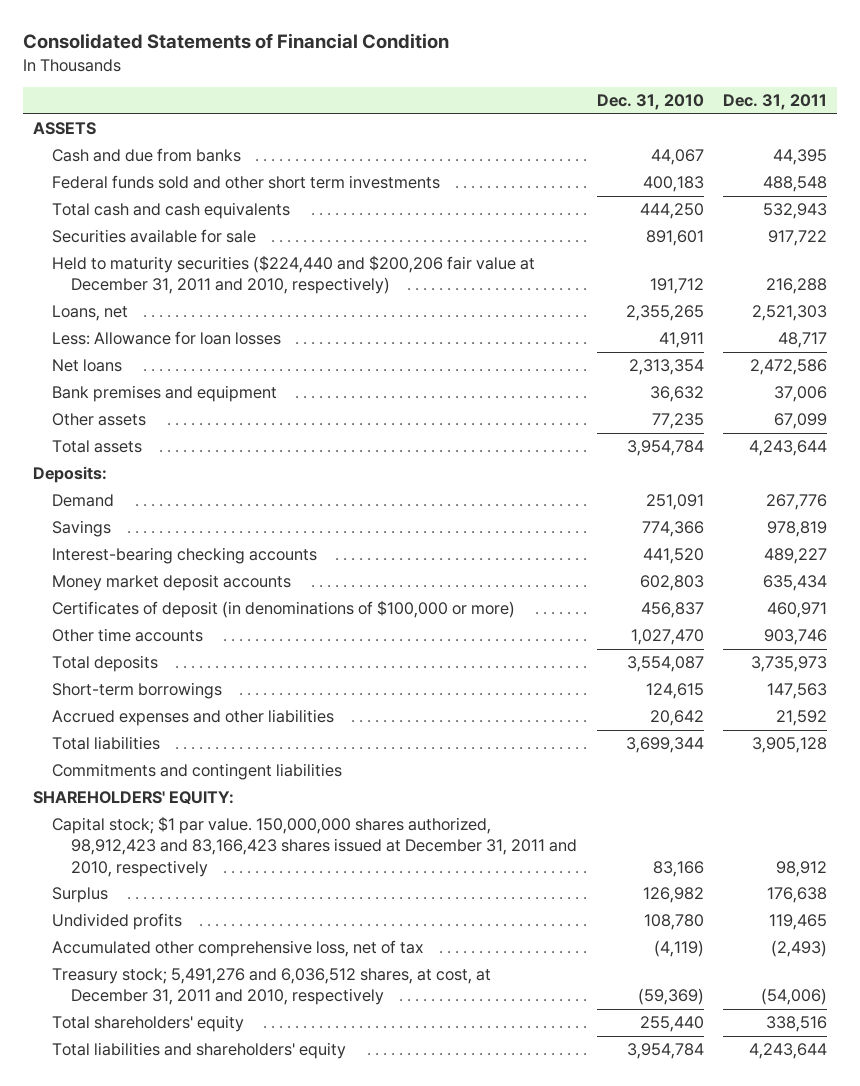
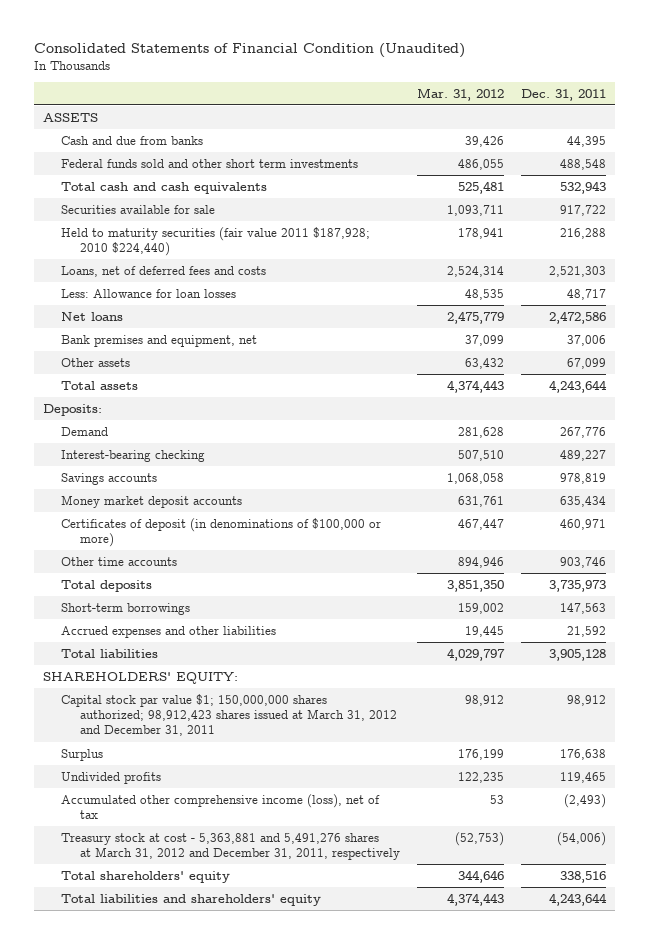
- Consolidated Statements of Financial Condition
+ Consolidated Statements of Financial Condition (Unaudited)
- | Dec. 31, 2010 | Dec. 31, 2011
+ | Mar. 31, 2012 | Dec. 31, 2011
- Held to maturity securities ($224,440 and $200,206 fair value at December 31, 2011 and 2010, respectively) | 191,712 | 216,288
- Loans, net | 2,355,265 | 2,521,303
+ Held to maturity securities (fair value 2011 $187,928; 2010 $224,440) | 178,941 | 216,288
+ Loans, net of deferred fees and costs | 2,524,314 | 2,521,303
- Bank premises and equipment | 36,632 | 37,006
+ Bank premises and equipment, net | 37,099 | 37,006
- Savings | 774,366 | 978,819
- Interest-bearing checking accounts | 441,520 | 489,227
+ Interest-bearing checking | 507,510 | 489,227
+ Savings accounts | 1,068,058 | 978,819
- Commitments and contingent liabilities
- Capital stock; $1 par value. 150,000,000 shares authorized, 98,912,423 and 83,166,423 shares issued at December 31, 2011 and 2010, respectively | 83,166 | 98,912
+ Capital stock par value $1; 150,000,000 shares authorized; 98,912,423 shares issued at March 31, 2012 and December 31, 2011 | 98,912 | 98,912
- Accumulated other comprehensive loss, net of tax | (4,119) | (2,493)
- Treasury stock; 5,491,276 and 6,036,512 shares, at cost, at December 31, 2011 and 2010, respectively | (59,369) | (54,006)
+ Accumulated other comprehensive income (loss), net of tax | 53 | (2,493)
+ Treasury stock at cost - 5,363,881 and 5,491,276 shares at March 31, 2012 and December 31, 2011, respectively | (52,753) | (54,006)

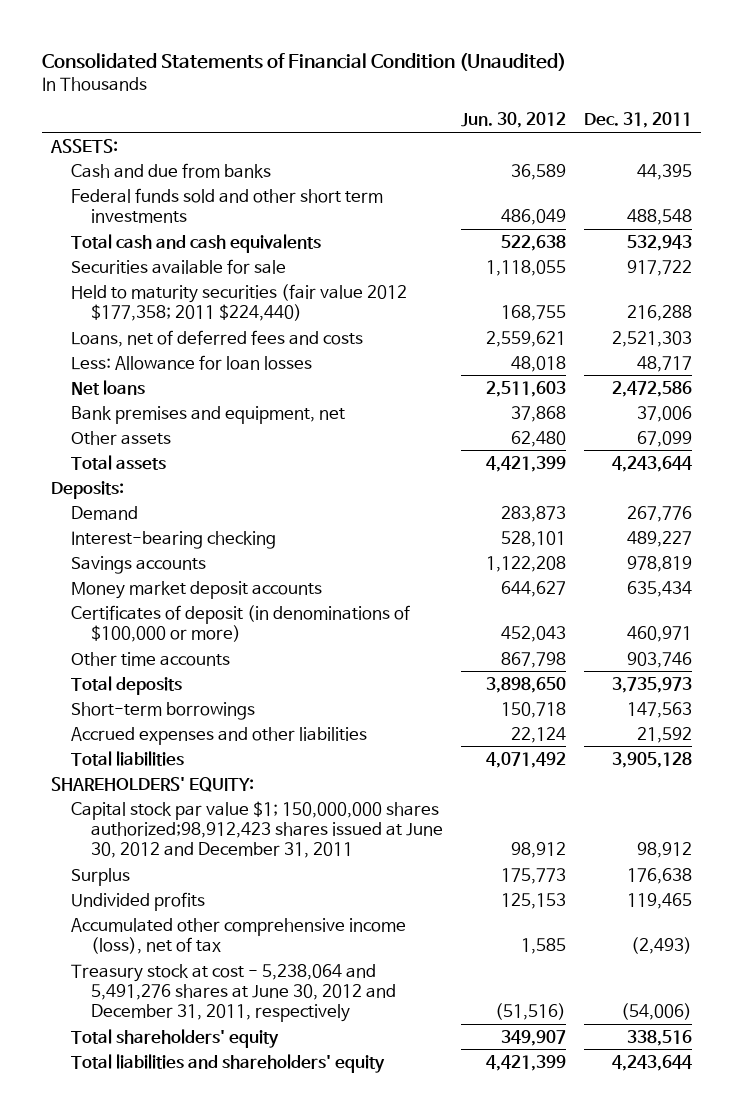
- | Mar. 31, 2012 | Dec. 31, 2011
+ | Jun. 30, 2012 | Dec. 31, 2011
- ASSETS
+ ASSETS:
- Held to maturity securities (fair value 2011 $187,928; 2010 $224,440) | 178,941 | 216,288
+ Held to maturity securities (fair value 2012 $177,358; 2011 $224,440) | 168,755 | 216,288
- Capital stock par value $1; 150,000,000 shares authorized; 98,912,423 shares issued at March 31, 2012 and December 31, 2011 | 98,912 | 98,912
+ Capital stock par value $1; 150,000,000 shares authorized;98,912,423 shares issued at June 30, 2012 and December 31, 2011 | 98,912 | 98,912
- Treasury stock at cost - 5,363,881 and 5,491,276 shares at March 31, 2012 and December 31, 2011, respectively | (52,753) | (54,006)
+ Treasury stock at cost - 5,238,064 and 5,491,276 shares at June 30, 2012 and December 31, 2011, respectively | (51,516) | (54,006)

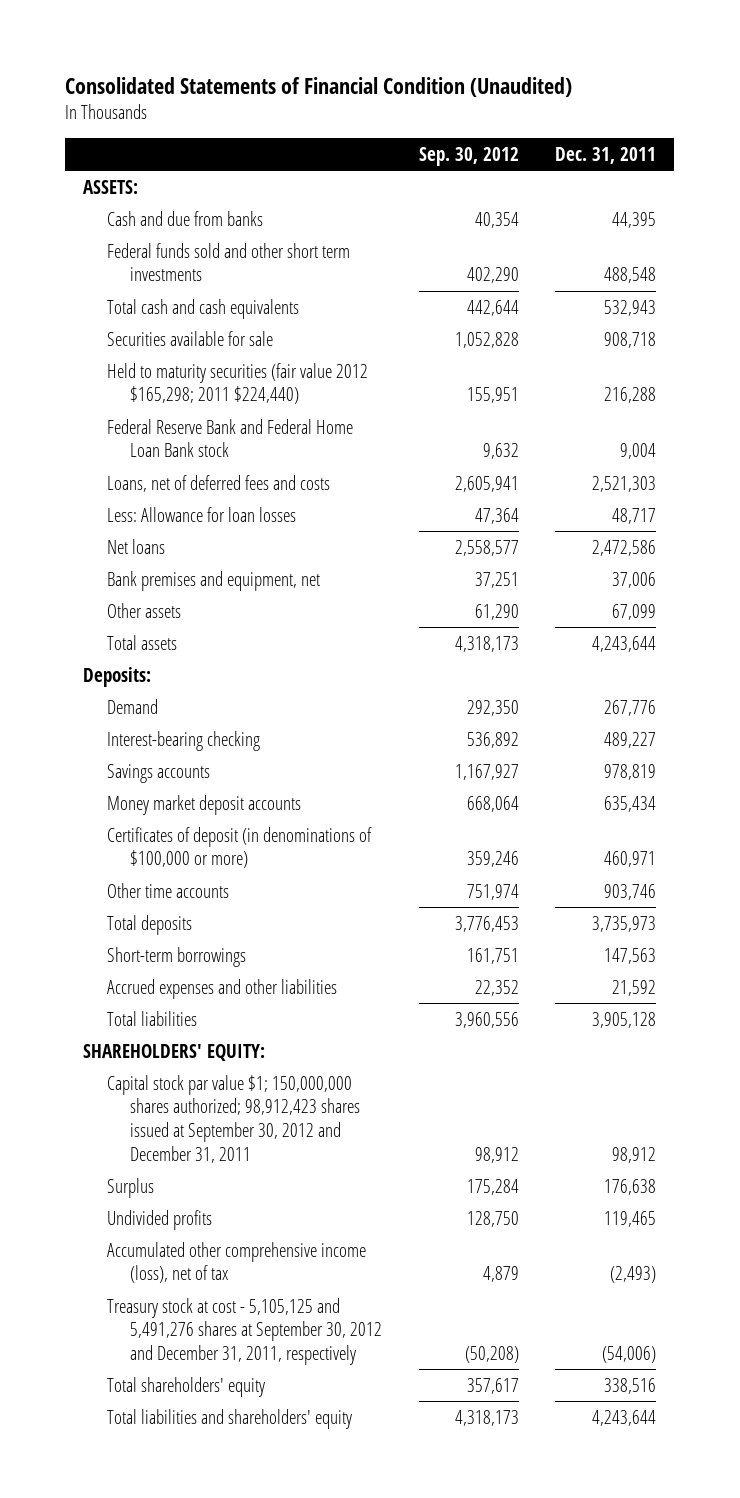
- | Jun. 30, 2012 | Dec. 31, 2011
+ | Sep. 30, 2012 | Dec. 31, 2011
- Securities available for sale | 1,118,055 | 917,722
- Held to maturity securities (fair value 2012 $177,358; 2011 $224,440) | 168,755 | 216,288
+ Securities available for sale | 1,052,828 | 908,718
+ Held to maturity securities (fair value 2012 $165,298; 2011 $224,440) | 155,951 | 216,288
+ Federal Reserve Bank and Federal Home Loan Bank stock | 9,632 | 9,004
- Capital stock par value $1; 150,000,000 shares authorized;98,912,423 shares issued at June 30, 2012 and December 31, 2011 | 98,912 | 98,912
+ Capital stock par value $1; 150,000,000 shares authorized; 98,912,423 shares issued at September 30, 2012 and December 31, 2011 | 98,912 | 98,912
- Treasury stock at cost - 5,238,064 and 5,491,276 shares at June 30, 2012 and December 31, 2011, respectively | (51,516) | (54,006)
+ Treasury stock at cost - 5,105,125 and 5,491,276 shares at September 30, 2012 and December 31, 2011, respectively | (50,208) | (54,006)

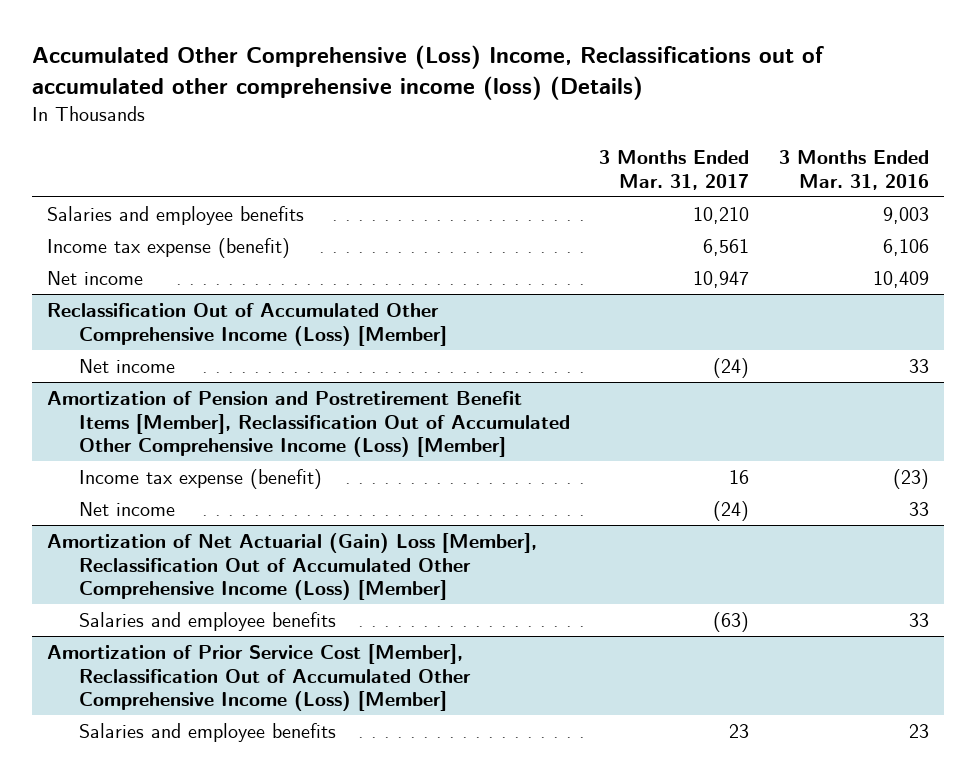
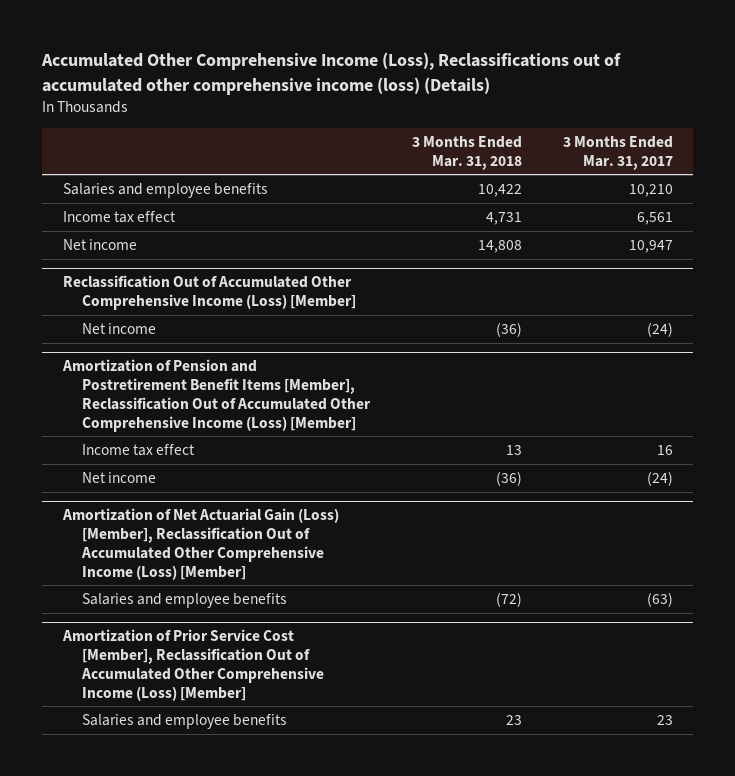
- Accumulated Other Comprehensive (Loss) Income, Reclassifications out of accumulated other comprehensive income (loss) (Details)
+ Accumulated Other Comprehensive Income (Loss), Reclassifications out of accumulated other comprehensive income (loss) (Details)
- | 3 Months Ended Mar. 31, 2017 | 3 Months Ended Mar. 31, 2016
+ | 3 Months Ended Mar. 31, 2018 | 3 Months Ended Mar. 31, 2017
- Income tax expense (benefit) | 6,561 | 6,106
+ Income tax effect | 4,731 | 6,561
@ Amortization of Pension and Postretirement Benefit Items [Member], Reclassification Out of Accumulated Other Comprehensive Income (Loss) [Member]
- Income tax expense (benefit) | 16 | (23)
+ Income tax effect | 13 | 16
- Amortization of Net Actuarial (Gain) Loss [Member], Reclassification Out of Accumulated Other Comprehensive Income (Loss) [Member]
+ Amortization of Net Actuarial Gain (Loss) [Member], Reclassification Out of Accumulated Other Comprehensive Income (Loss) [Member]

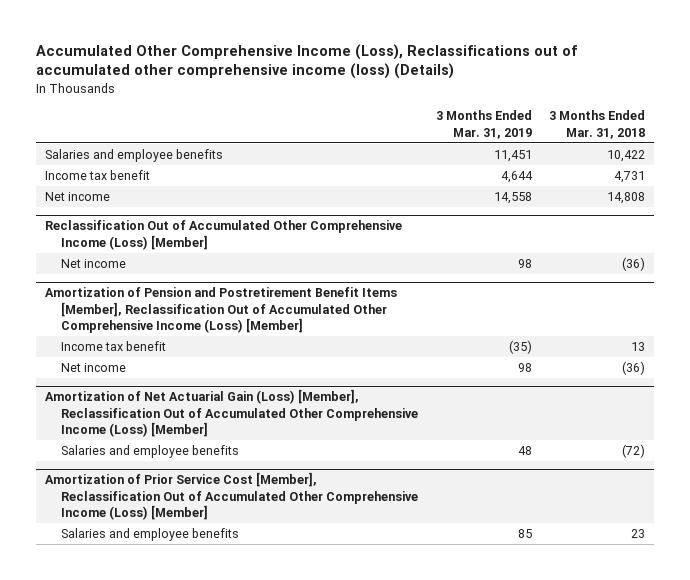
- | 3 Months Ended Mar. 31, 2018 | 3 Months Ended Mar. 31, 2017
+ | 3 Months Ended Mar. 31, 2019 | 3 Months Ended Mar. 31, 2018
- Income tax effect | 4,731 | 6,561
+ Income tax benefit | 4,644 | 4,731
@ Amortization of Pension and Postretirement Benefit Items [Member], Reclassification Out of Accumulated Other Comprehensive Income (Loss) [Member]
- Income tax effect | 13 | 16
+ Income tax benefit | (35) | 13

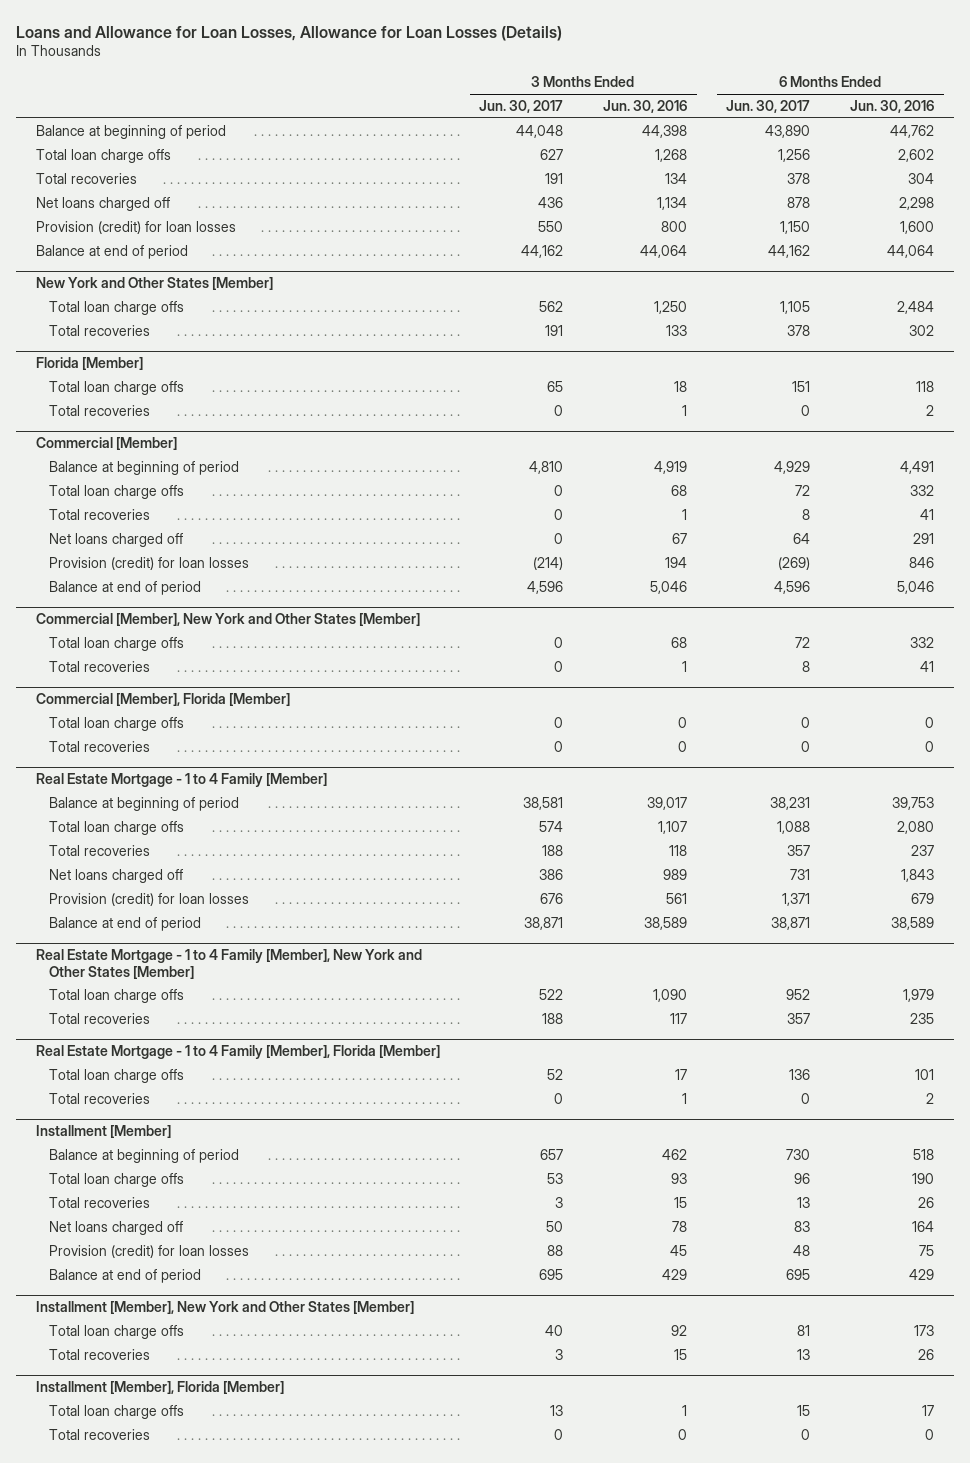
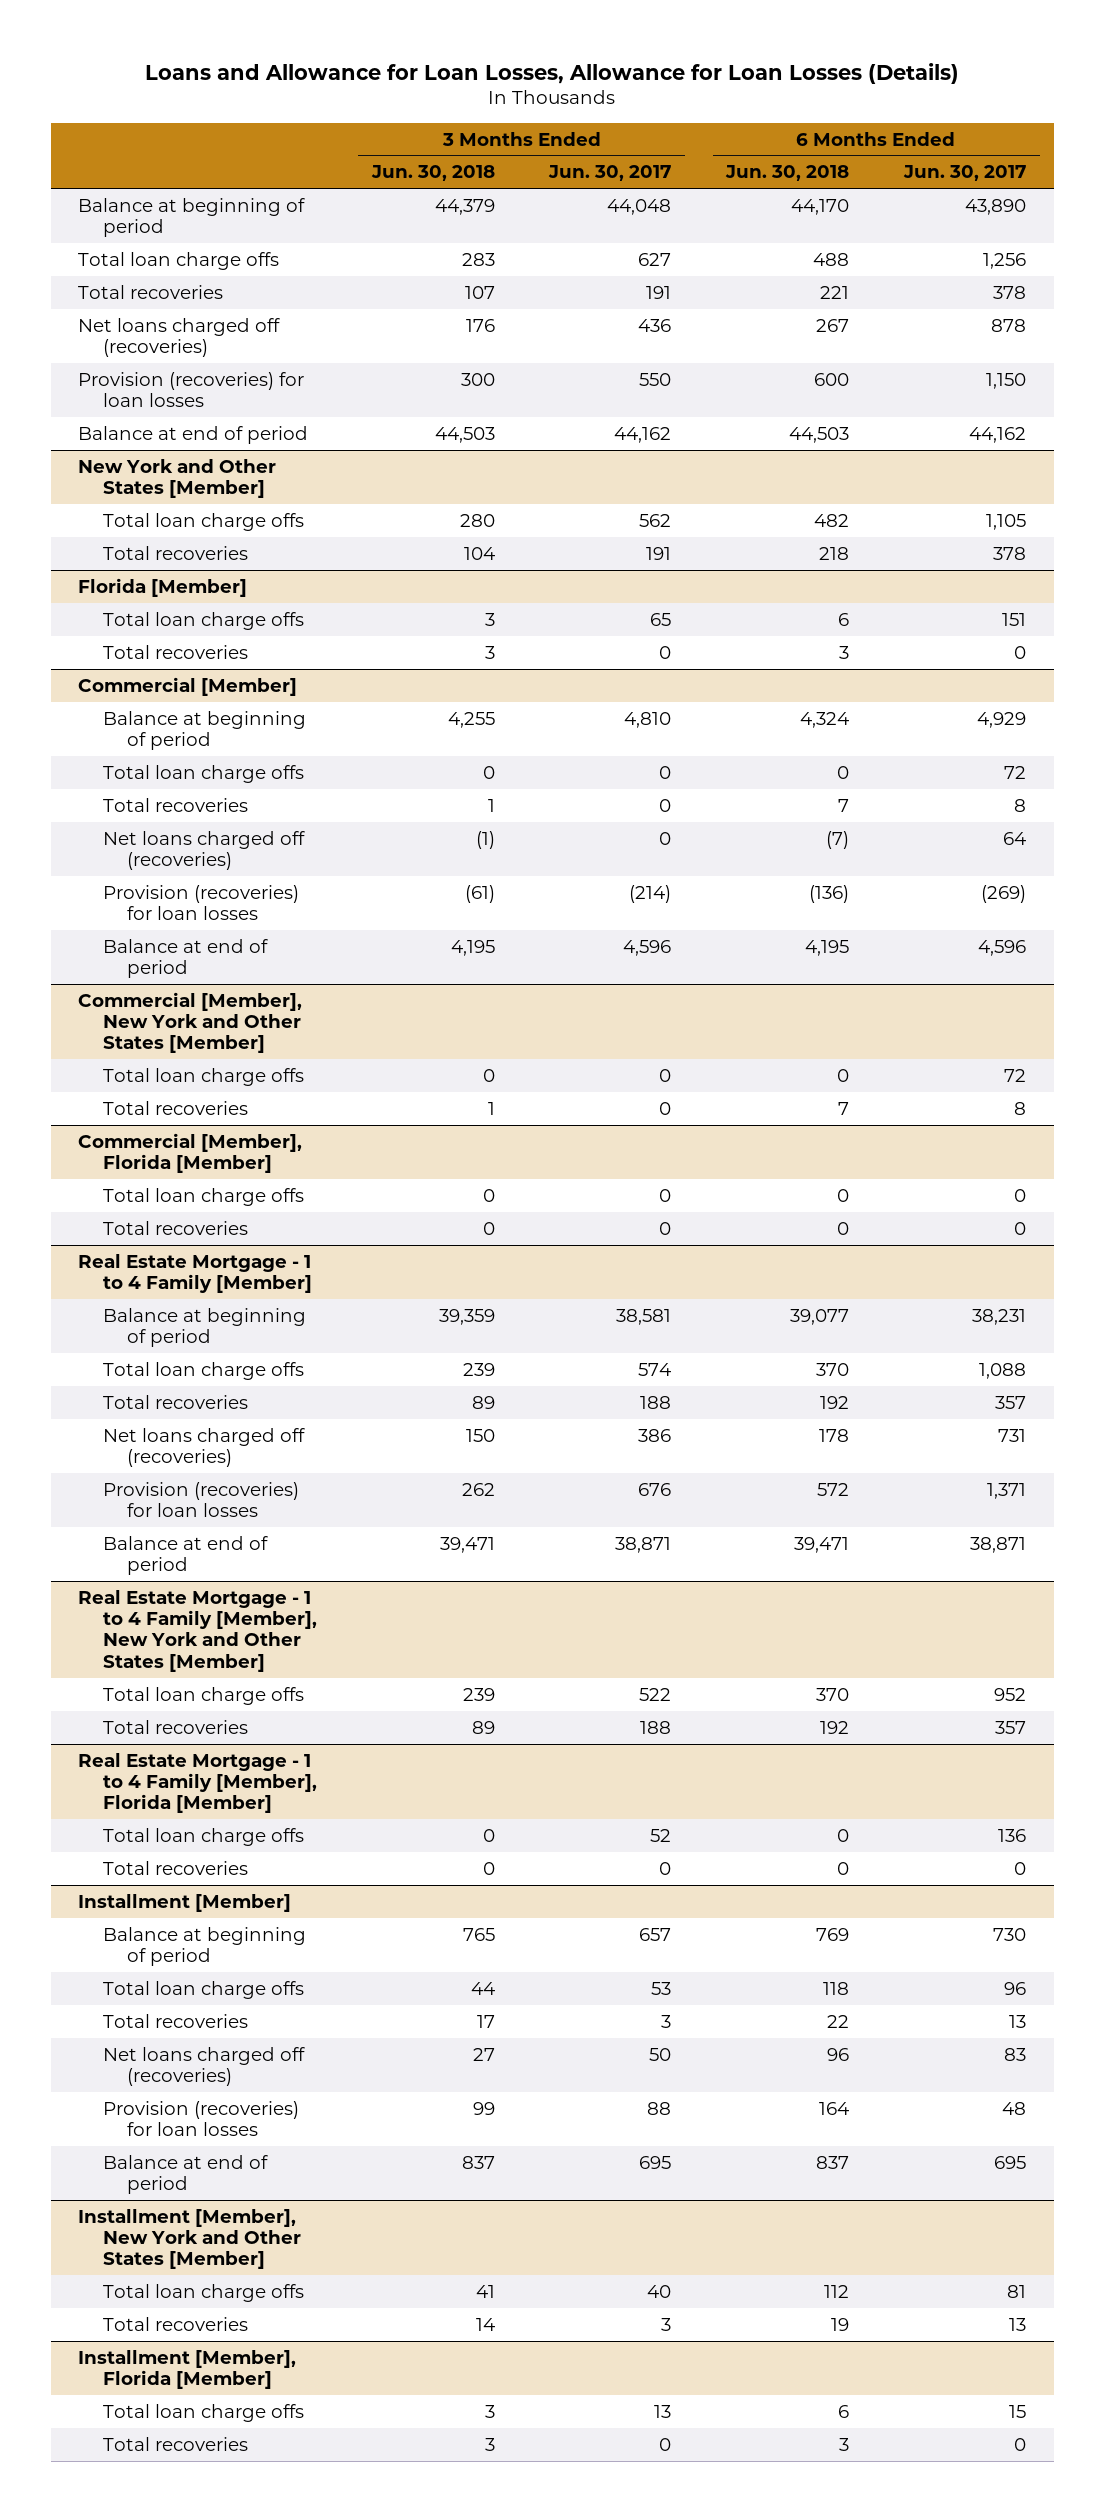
- | 3 Months Ended Jun. 30, 2017 | 3 Months Ended Jun. 30, 2016 | 6 Months Ended Jun. 30, 2017 | 6 Months Ended Jun. 30, 2016
+ | 3 Months Ended Jun. 30, 2018 | 3 Months Ended Jun. 30, 2017 | 6 Months Ended Jun. 30, 2018 | 6 Months Ended Jun. 30, 2017
- Net loans charged off | 436 | 1,134 | 878 | 2,298
- Provision (credit) for loan losses | 550 | 800 | 1,150 | 1,600
+ Net loans charged off (recoveries) | 176 | 436 | 267 | 878
+ Provision (recoveries) for loan losses | 300 | 550 | 600 | 1,150
@ Commercial [Member]
- Net loans charged off | 0 | 67 | 64 | 291
- Provision (credit) for loan losses | (214) | 194 | (269) | 846
+ Net loans charged off (recoveries) | (1) | 0 | (7) | 64
+ Provision (recoveries) for loan losses | (61) | (214) | (136) | (269)
@ Real Estate Mortgage - 1 to 4 Family [Member]
- Net loans charged off | 386 | 989 | 731 | 1,843
- Provision (credit) for loan losses | 676 | 561 | 1,371 | 679
+ Net loans charged off (recoveries) | 150 | 386 | 178 | 731
+ Provision (recoveries) for loan losses | 262 | 676 | 572 | 1,371
@ Installment [Member]
- Net loans charged off | 50 | 78 | 83 | 164
- Provision (credit) for loan losses | 88 | 45 | 48 | 75
+ Net loans charged off (recoveries) | 27 | 50 | 96 | 83
+ Provision (recoveries) for loan losses | 99 | 88 | 164 | 48

